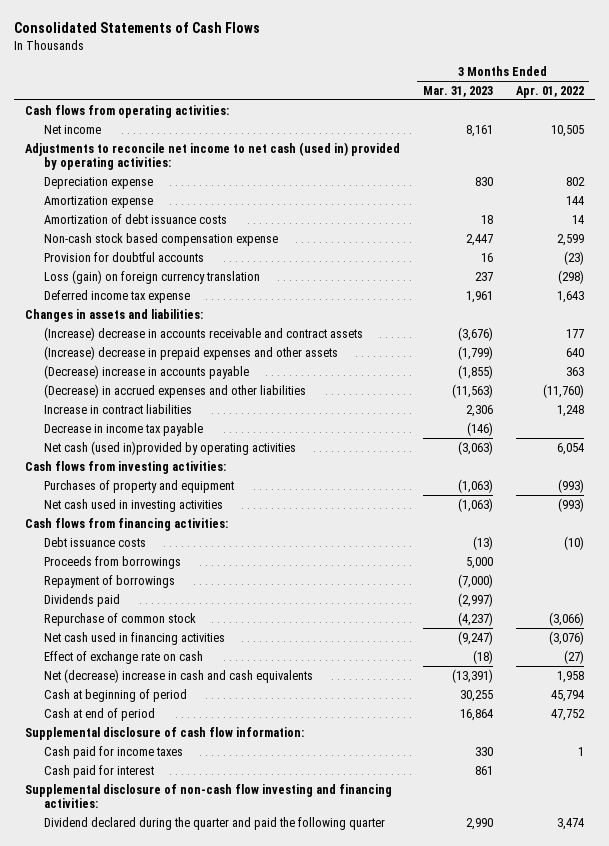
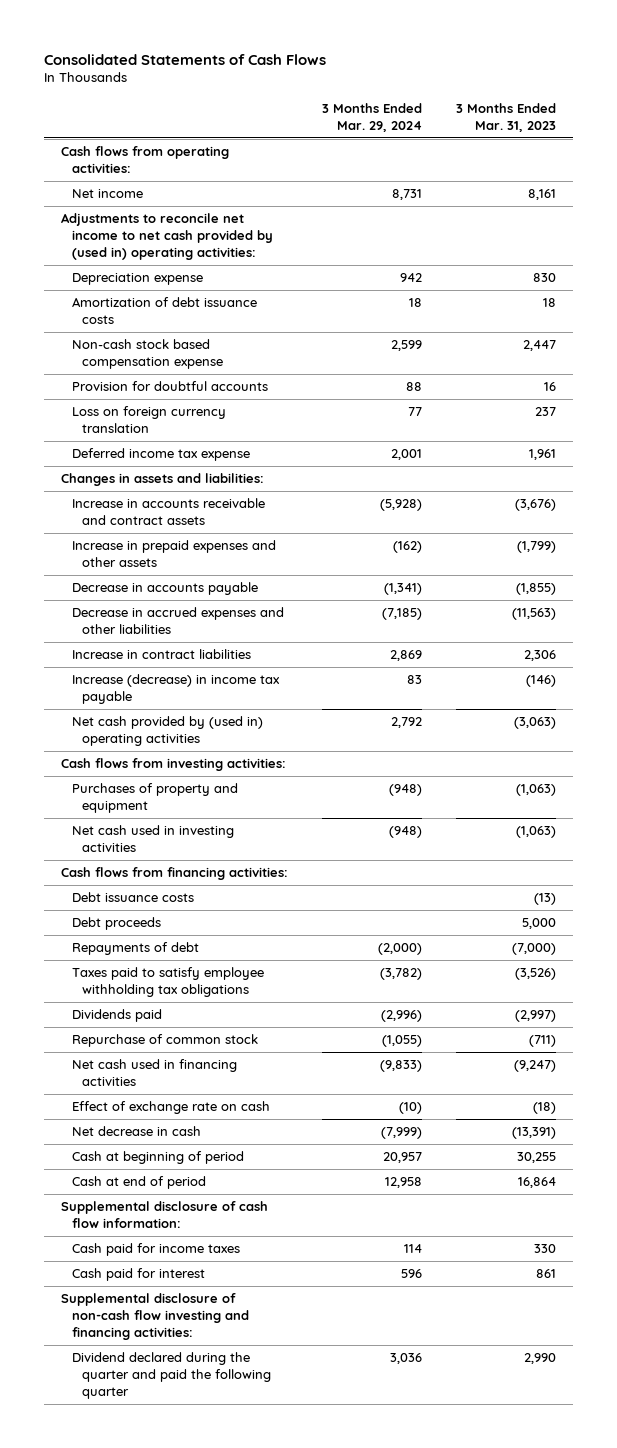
- | 3 Months Ended Mar. 31, 2023 | 3 Months Ended Apr. 01, 2022
+ | 3 Months Ended Mar. 29, 2024 | 3 Months Ended Mar. 31, 2023
- Adjustments to reconcile net income to net cash (used in) provided by operating activities:
+ Adjustments to reconcile net income to net cash provided by (used in) operating activities:
- Amortization expense | | 144
- Loss (gain) on foreign currency translation | 237 | (298)
+ Loss on foreign currency translation | 77 | 237
- (Increase) decrease in accounts receivable and contract assets | (3,676) | 177
- (Increase) decrease in prepaid expenses and other assets | (1,799) | 640
- (Decrease) increase in accounts payable | (1,855) | 363
- (Decrease) in accrued expenses and other liabilities | (11,563) | (11,760)
+ Increase in accounts receivable and contract assets | (5,928) | (3,676)
+ Increase in prepaid expenses and other assets | (162) | (1,799)
+ Decrease in accounts payable | (1,341) | (1,855)
+ Decrease in accrued expenses and other liabilities | (7,185) | (11,563)
- Decrease in income tax payable | (146) |
- Net cash (used in)provided by operating activities | (3,063) | 6,054
+ Increase (decrease) in income tax payable | 83 | (146)
+ Net cash provided by (used in) operating activities | 2,792 | (3,063)
- Proceeds from borrowings | 5,000 |
- Repayment of borrowings | (7,000) |
+ Debt proceeds | | 5,000
+ Repayments of debt | (2,000) | (7,000)
+ Taxes paid to satisfy employee withholding tax obligations | (3,782) | (3,526)
- Repurchase of common stock | (4,237) | (3,066)
+ Repurchase of common stock | (1,055) | (711)
- Net (decrease) increase in cash and cash equivalents | (13,391) | 1,958
+ Net decrease in cash | (7,999) | (13,391)

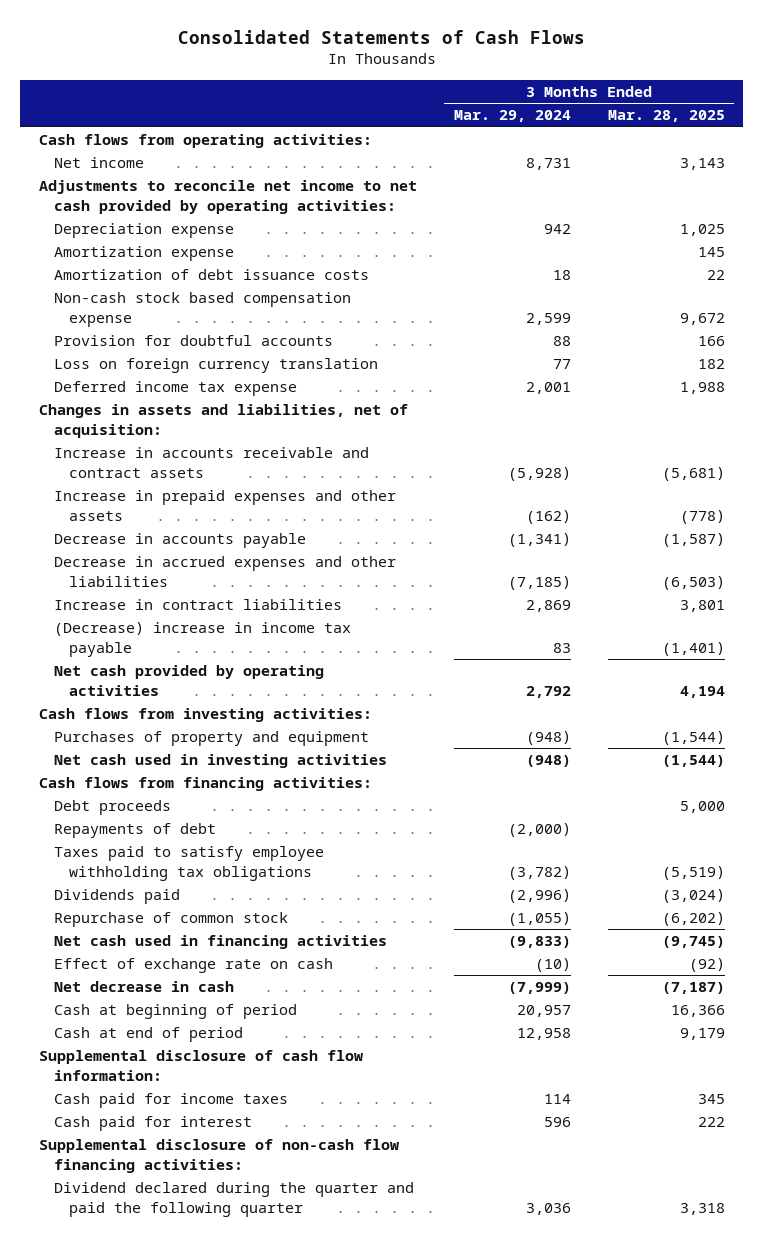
- | 3 Months Ended Mar. 29, 2024 | 3 Months Ended Mar. 31, 2023
+ | 3 Months Ended Mar. 29, 2024 | 3 Months Ended Mar. 28, 2025
- Adjustments to reconcile net income to net cash provided by (used in) operating activities:
+ Adjustments to reconcile net income to net cash provided by operating activities:
+ Amortization expense | | 145
- Changes in assets and liabilities:
+ Changes in assets and liabilities, net of acquisition:
- Increase (decrease) in income tax payable | 83 | (146)
- Net cash provided by (used in) operating activities | 2,792 | (3,063)
+ (Decrease) increase in income tax payable | 83 | (1,401)
+ Net cash provided by operating activities | 2,792 | 4,194
- Debt issuance costs | | (13)
- Supplemental disclosure of non-cash flow investing and financing activities:
+ Supplemental disclosure of non-cash flow financing activities:

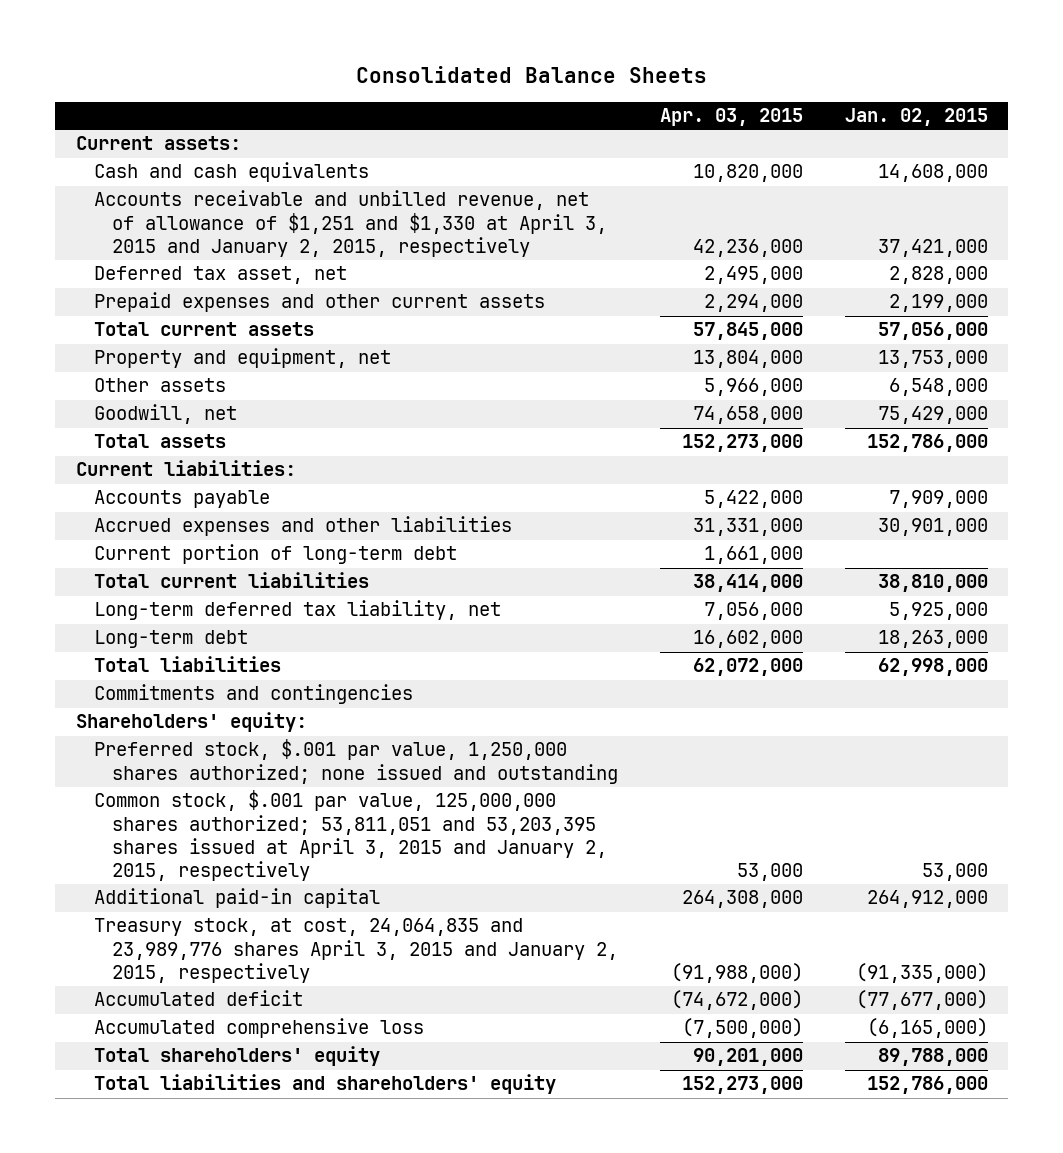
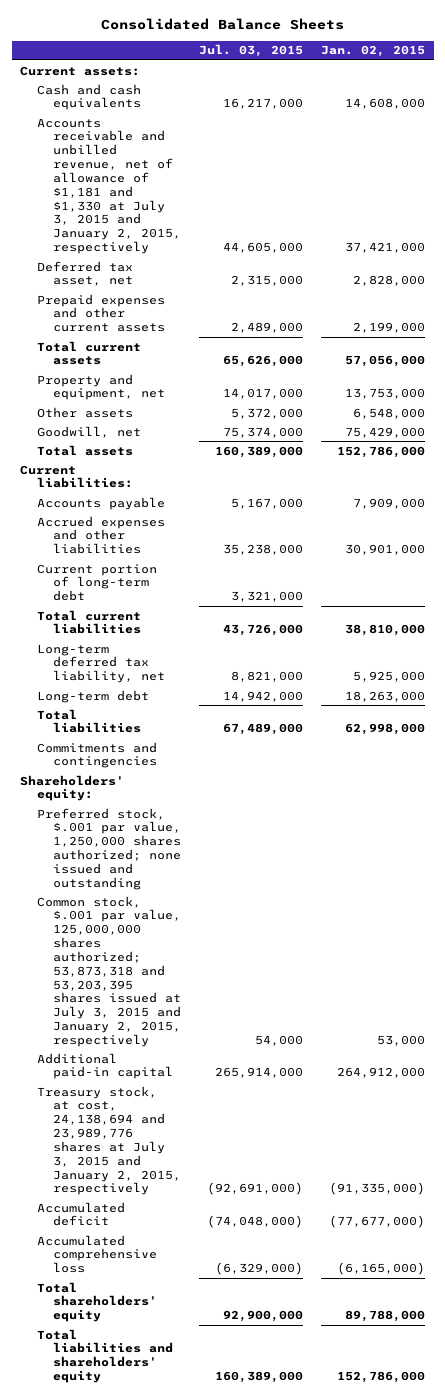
- | Apr. 03, 2015 | Jan. 02, 2015
+ | Jul. 03, 2015 | Jan. 02, 2015
- Accounts receivable and unbilled revenue, net of allowance of $1,251 and $1,330 at April 3, 2015 and January 2, 2015, respectively | 42,236,000 | 37,421,000
+ Accounts receivable and unbilled revenue, net of allowance of $1,181 and $1,330 at July 3, 2015 and January 2, 2015, respectively | 44,605,000 | 37,421,000
- Common stock, $.001 par value, 125,000,000 shares authorized; 53,811,051 and 53,203,395 shares issued at April 3, 2015 and January 2, 2015, respectively | 53,000 | 53,000
+ Common stock, $.001 par value, 125,000,000 shares authorized; 53,873,318 and 53,203,395 shares issued at July 3, 2015 and January 2, 2015, respectively | 54,000 | 53,000
- Treasury stock, at cost, 24,064,835 and 23,989,776 shares April 3, 2015 and January 2, 2015, respectively | (91,988,000) | (91,335,000)
+ Treasury stock, at cost, 24,138,694 and 23,989,776 shares at July 3, 2015 and January 2, 2015, respectively | (92,691,000) | (91,335,000)

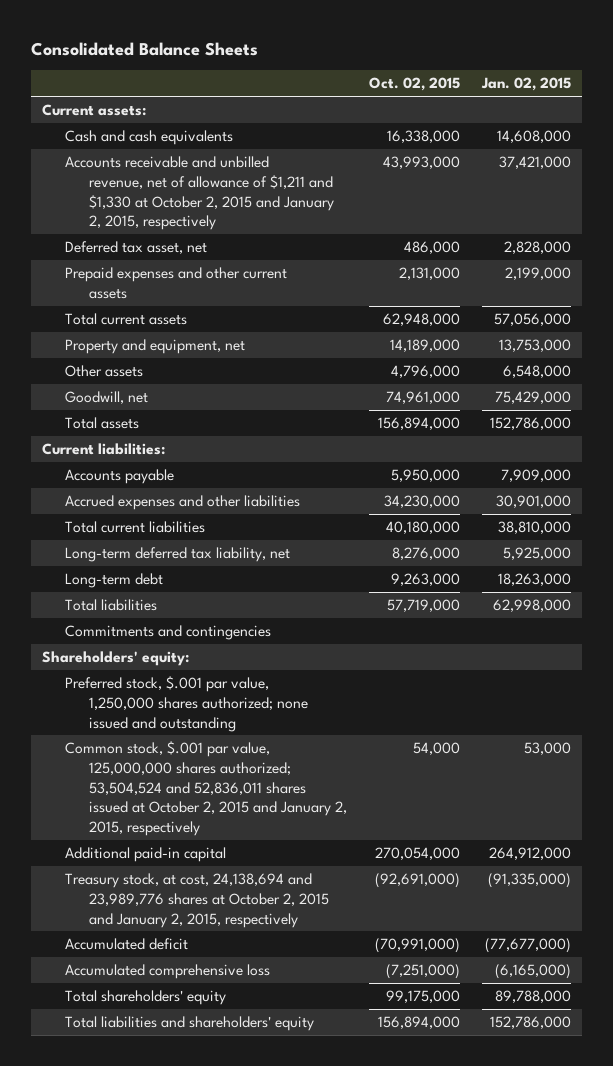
- | Jul. 03, 2015 | Jan. 02, 2015
+ | Oct. 02, 2015 | Jan. 02, 2015
- Accounts receivable and unbilled revenue, net of allowance of $1,181 and $1,330 at July 3, 2015 and January 2, 2015, respectively | 44,605,000 | 37,421,000
+ Accounts receivable and unbilled revenue, net of allowance of $1,211 and $1,330 at October 2, 2015 and January 2, 2015, respectively | 43,993,000 | 37,421,000
- Current portion of long-term debt | 3,321,000 |
- Common stock, $.001 par value, 125,000,000 shares authorized; 53,873,318 and 53,203,395 shares issued at July 3, 2015 and January 2, 2015, respectively | 54,000 | 53,000
+ Common stock, $.001 par value, 125,000,000 shares authorized; 53,504,524 and 52,836,011 shares issued at October 2, 2015 and January 2, 2015, respectively | 54,000 | 53,000
- Treasury stock, at cost, 24,138,694 and 23,989,776 shares at July 3, 2015 and January 2, 2015, respectively | (92,691,000) | (91,335,000)
+ Treasury stock, at cost, 24,138,694 and 23,989,776 shares at October 2, 2015 and January 2, 2015, respectively | (92,691,000) | (91,335,000)

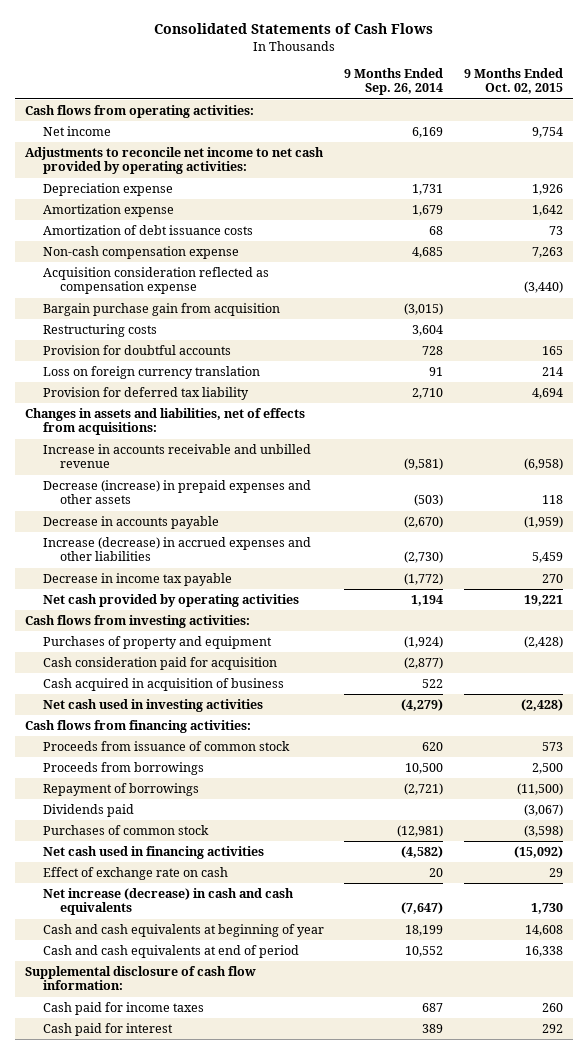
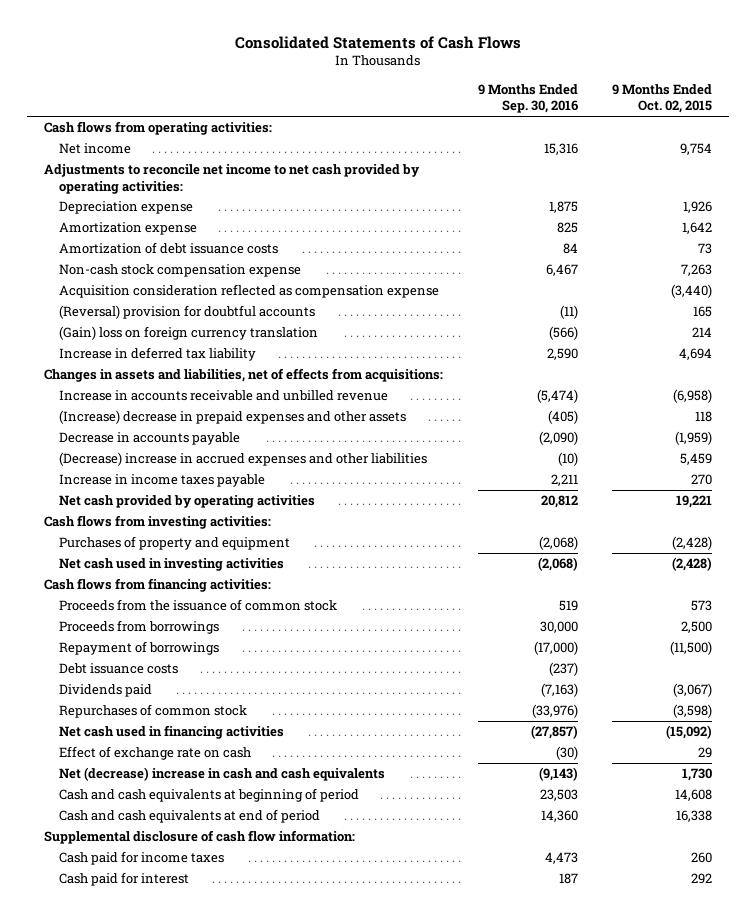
- | 9 Months Ended Sep. 26, 2014 | 9 Months Ended Oct. 02, 2015
+ | 9 Months Ended Sep. 30, 2016 | 9 Months Ended Oct. 02, 2015
- Non-cash compensation expense | 4,685 | 7,263
+ Non-cash stock compensation expense | 6,467 | 7,263
- Bargain purchase gain from acquisition | (3,015) |
- Restructuring costs | 3,604 |
- Provision for doubtful accounts | 728 | 165
- Loss on foreign currency translation | 91 | 214
- Provision for deferred tax liability | 2,710 | 4,694
+ (Reversal) provision for doubtful accounts | (11) | 165
+ (Gain) loss on foreign currency translation | (566) | 214
+ Increase in deferred tax liability | 2,590 | 4,694
- Decrease (increase) in prepaid expenses and other assets | (503) | 118
+ (Increase) decrease in prepaid expenses and other assets | (405) | 118
- Increase (decrease) in accrued expenses and other liabilities | (2,730) | 5,459
- Decrease in income tax payable | (1,772) | 270
+ (Decrease) increase in accrued expenses and other liabilities | (10) | 5,459
+ Increase in income taxes payable | 2,211 | 270
- Cash consideration paid for acquisition | (2,877) |
- Cash acquired in acquisition of business | 522 |
- Proceeds from issuance of common stock | 620 | 573
+ Proceeds from the issuance of common stock | 519 | 573
+ Debt issuance costs | (237) |
- Purchases of common stock | (12,981) | (3,598)
+ Repurchases of common stock | (33,976) | (3,598)
- Net increase (decrease) in cash and cash equivalents | (7,647) | 1,730
- Cash and cash equivalents at beginning of year | 18,199 | 14,608
+ Net (decrease) increase in cash and cash equivalents | (9,143) | 1,730
+ Cash and cash equivalents at beginning of period | 23,503 | 14,608

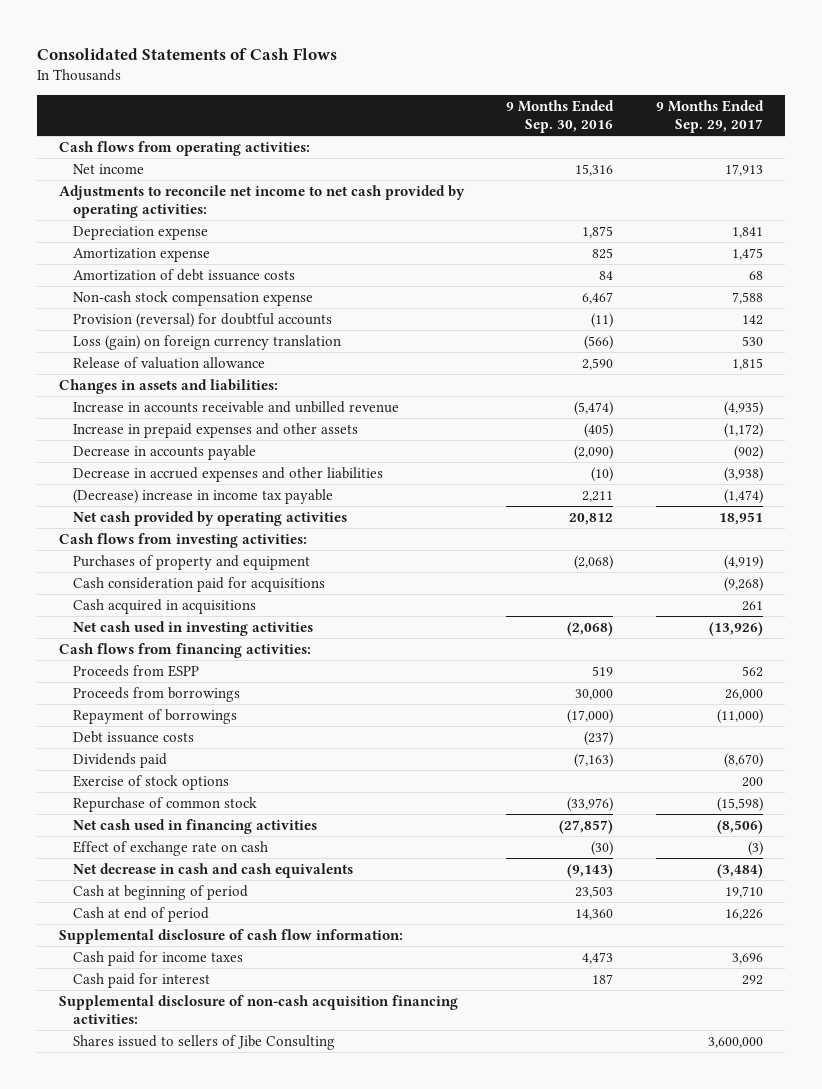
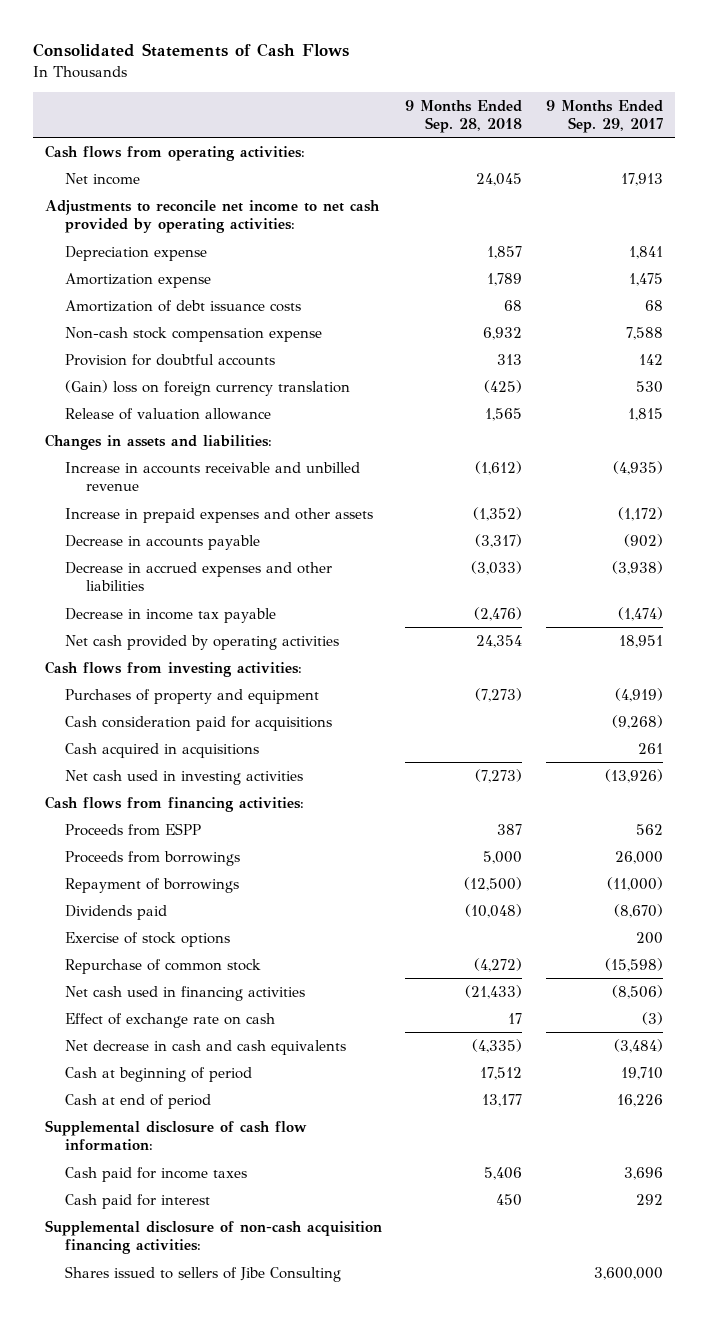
- | 9 Months Ended Sep. 30, 2016 | 9 Months Ended Sep. 29, 2017
+ | 9 Months Ended Sep. 28, 2018 | 9 Months Ended Sep. 29, 2017
- Provision (reversal) for doubtful accounts | (11) | 142
- Loss (gain) on foreign currency translation | (566) | 530
+ Provision for doubtful accounts | 313 | 142
+ (Gain) loss on foreign currency translation | (425) | 530
- (Decrease) increase in income tax payable | 2,211 | (1,474)
+ Decrease in income tax payable | (2,476) | (1,474)
- Debt issuance costs | (237) |

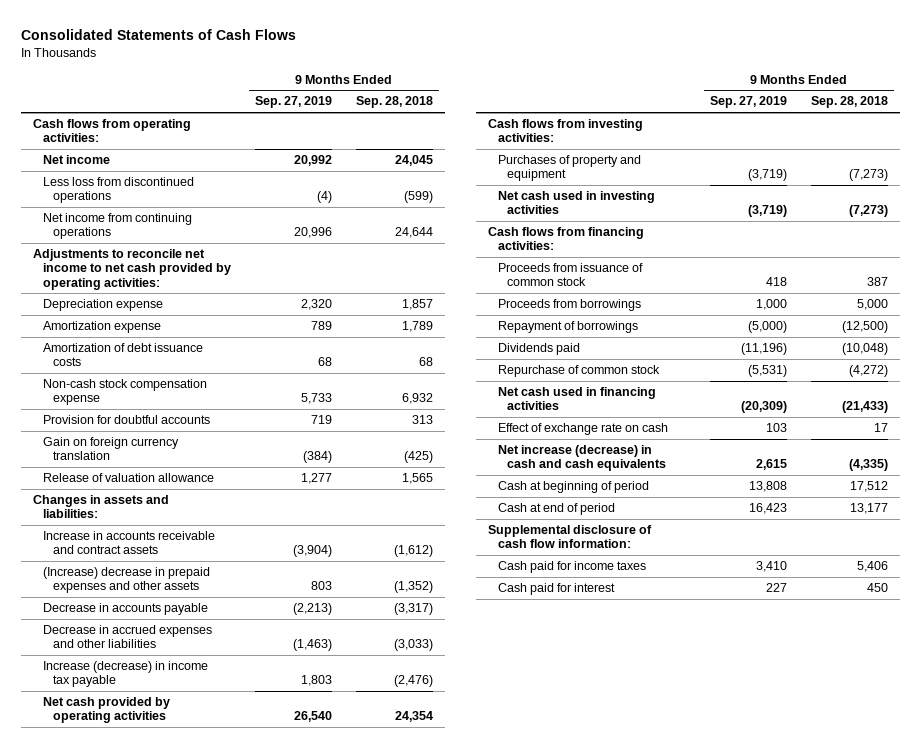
- | 9 Months Ended Sep. 28, 2018 | 9 Months Ended Sep. 29, 2017
+ | 9 Months Ended Sep. 27, 2019 | 9 Months Ended Sep. 28, 2018
+ Less loss from discontinued operations | (4) | (599)
+ Net income from continuing operations | 20,996 | 24,644
- (Gain) loss on foreign currency translation | (425) | 530
+ Gain on foreign currency translation | (384) | (425)
- Increase in accounts receivable and unbilled revenue | (1,612) | (4,935)
- Increase in prepaid expenses and other assets | (1,352) | (1,172)
+ Increase in accounts receivable and contract assets | (3,904) | (1,612)
+ (Increase) decrease in prepaid expenses and other assets | 803 | (1,352)
- Decrease in income tax payable | (2,476) | (1,474)
+ Increase (decrease) in income tax payable | 1,803 | (2,476)
- Cash consideration paid for acquisitions | | (9,268)
- Cash acquired in acquisitions | | 261
- Proceeds from ESPP | 387 | 562
+ Proceeds from issuance of common stock | 418 | 387
- Exercise of stock options | | 200
- Net decrease in cash and cash equivalents | (4,335) | (3,484)
+ Net increase (decrease) in cash and cash equivalents | 2,615 | (4,335)
- Supplemental disclosure of non-cash acquisition financing activities:
- Shares issued to sellers of Jibe Consulting | | 3,600,000

